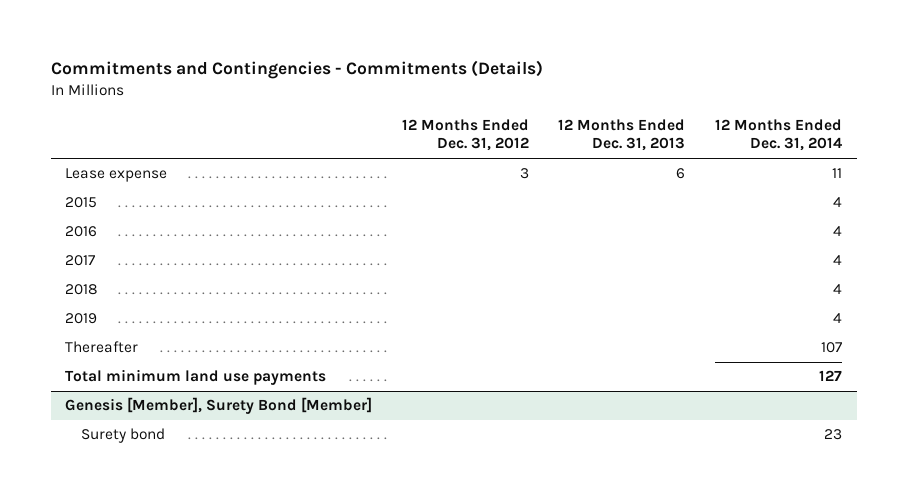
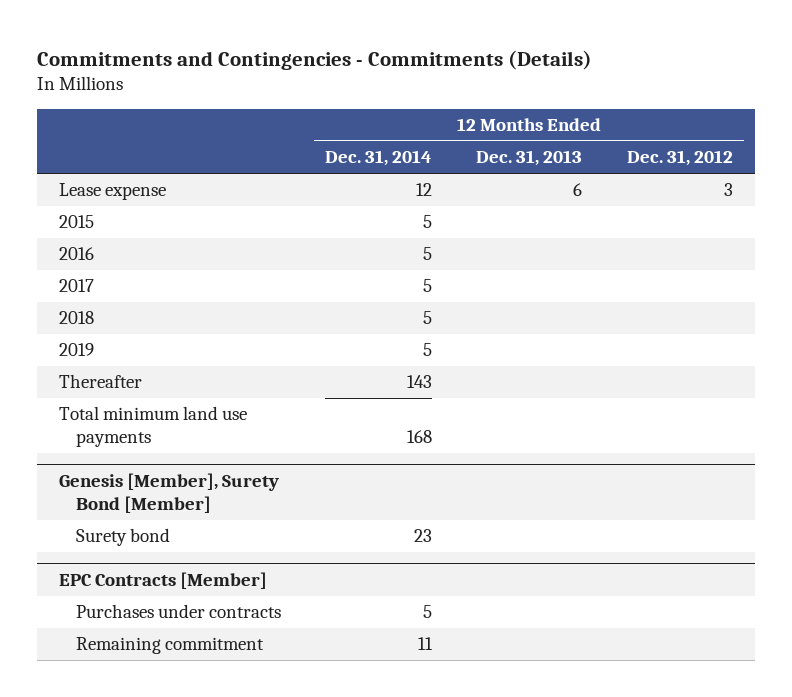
- | 12 Months Ended Dec. 31, 2012 | 12 Months Ended Dec. 31, 2013 | 12 Months Ended Dec. 31, 2014
+ | 12 Months Ended Dec. 31, 2014 | 12 Months Ended Dec. 31, 2013 | 12 Months Ended Dec. 31, 2012
- Lease expense | 3 | 6 | 11
- 2015 | | | 4
- 2016 | | | 4
- 2017 | | | 4
- 2018 | | | 4
- 2019 | | | 4
- Thereafter | | | 107
- Total minimum land use payments | | | 127
+ Lease expense | 12 | 6 | 3
+ 2015 | 5 | |
+ 2016 | 5 | |
+ 2017 | 5 | |
+ 2018 | 5 | |
+ 2019 | 5 | |
+ Thereafter | 143 | |
+ Total minimum land use payments | 168 | |
+ EPC Contracts [Member]
+ Purchases under contracts | 5 | |
+ Remaining commitment | 11 | |

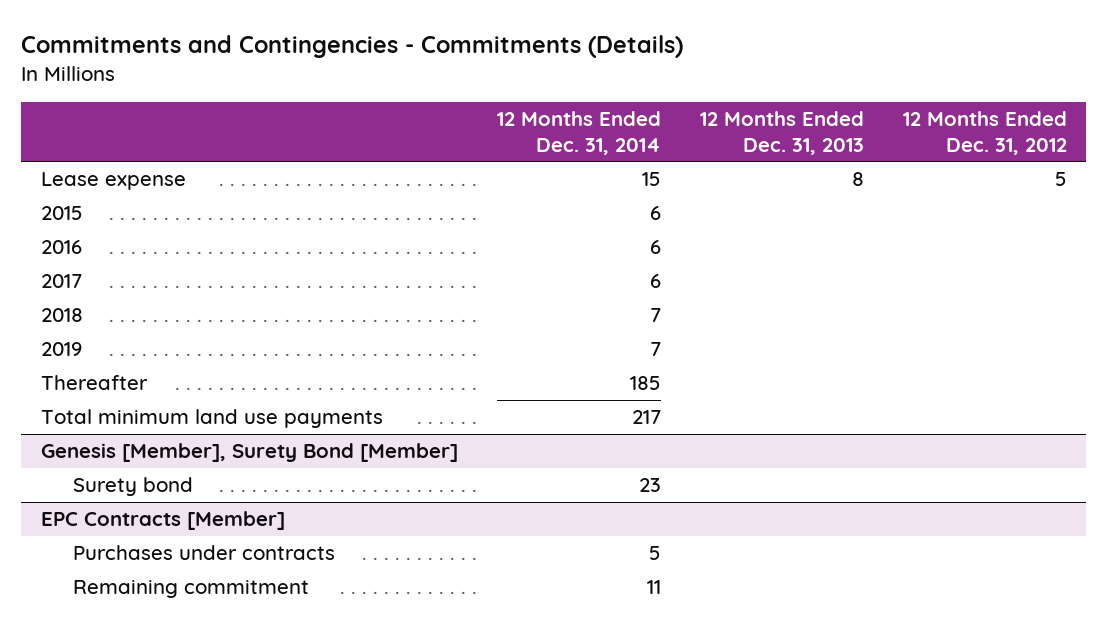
- Lease expense | 12 | 6 | 3
- 2015 | 5 | |
- 2016 | 5 | |
- 2017 | 5 | |
- 2018 | 5 | |
- 2019 | 5 | |
- Thereafter | 143 | |
- Total minimum land use payments | 168 | |
+ Lease expense | 15 | 8 | 5
+ 2015 | 6 | |
+ 2016 | 6 | |
+ 2017 | 6 | |
+ 2018 | 7 | |
+ 2019 | 7 | |
+ Thereafter | 185 | |
+ Total minimum land use payments | 217 | |

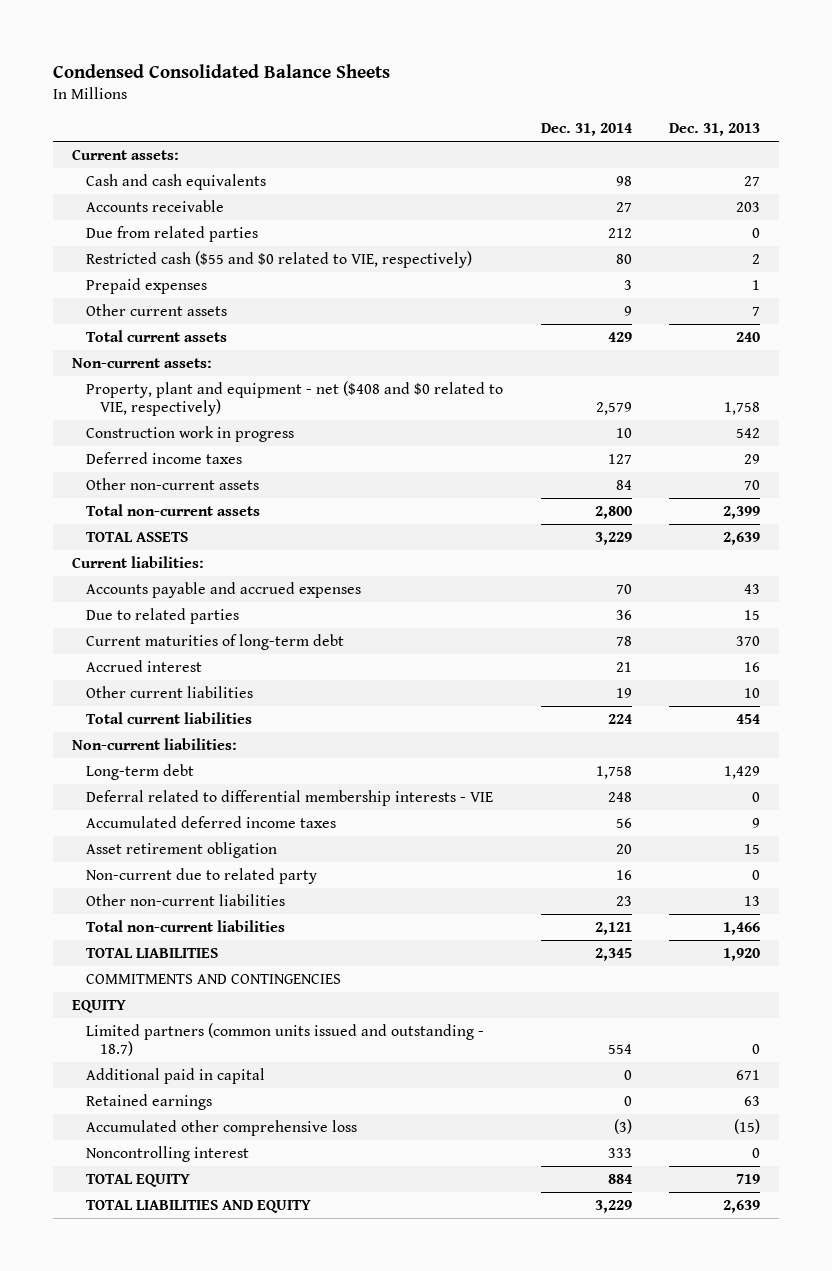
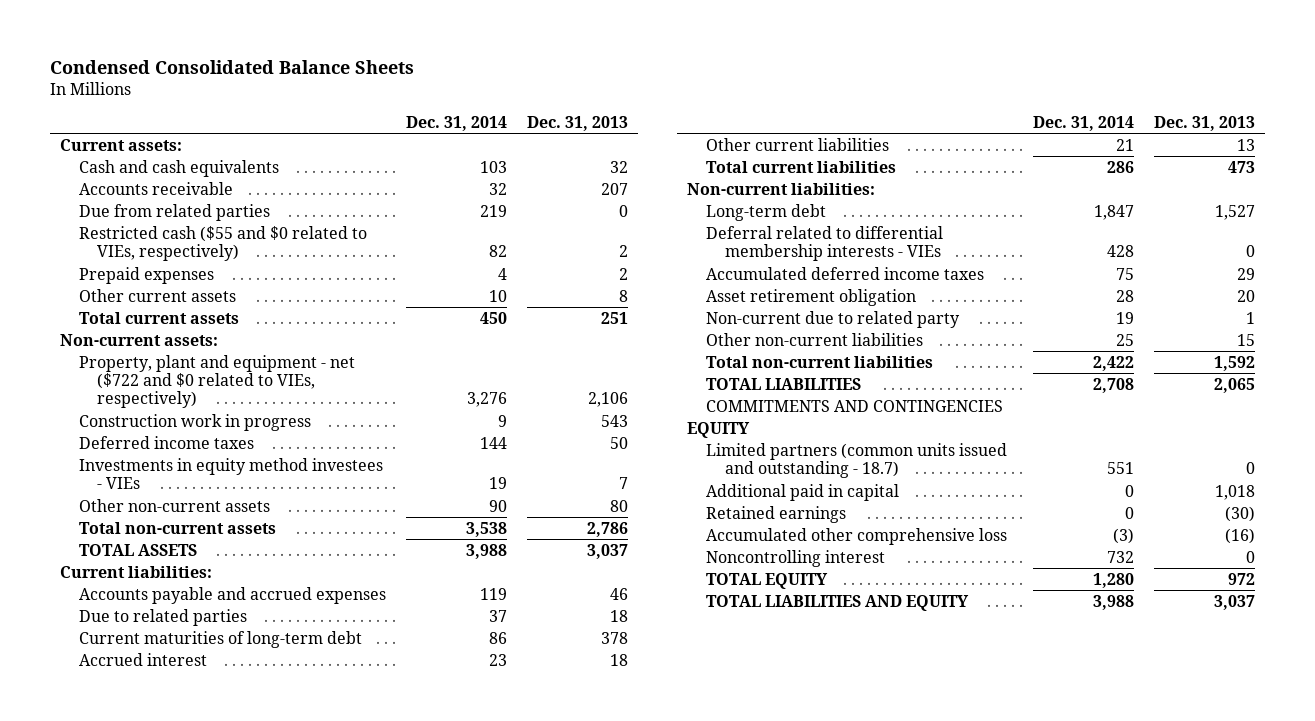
- Cash and cash equivalents | 98 | 27
- Accounts receivable | 27 | 203
- Due from related parties | 212 | 0
- Restricted cash ($55 and $0 related to VIE, respectively) | 80 | 2
- Prepaid expenses | 3 | 1
- Other current assets | 9 | 7
- Total current assets | 429 | 240
+ Cash and cash equivalents | 103 | 32
+ Accounts receivable | 32 | 207
+ Due from related parties | 219 | 0
+ Restricted cash ($55 and $0 related to VIEs, respectively) | 82 | 2
+ Prepaid expenses | 4 | 2
+ Other current assets | 10 | 8
+ Total current assets | 450 | 251
- Property, plant and equipment - net ($408 and $0 related to VIE, respectively) | 2,579 | 1,758
- Construction work in progress | 10 | 542
- Deferred income taxes | 127 | 29
- Other non-current assets | 84 | 70
- Total non-current assets | 2,800 | 2,399
- TOTAL ASSETS | 3,229 | 2,639
+ Property, plant and equipment - net ($722 and $0 related to VIEs, respectively) | 3,276 | 2,106
+ Construction work in progress | 9 | 543
+ Deferred income taxes | 144 | 50
+ Investments in equity method investees - VIEs | 19 | 7
+ Other non-current assets | 90 | 80
+ Total non-current assets | 3,538 | 2,786
+ TOTAL ASSETS | 3,988 | 3,037
- Accounts payable and accrued expenses | 70 | 43
- Due to related parties | 36 | 15
- Current maturities of long-term debt | 78 | 370
- Accrued interest | 21 | 16
- Other current liabilities | 19 | 10
- Total current liabilities | 224 | 454
+ Accounts payable and accrued expenses | 119 | 46
+ Due to related parties | 37 | 18
+ Current maturities of long-term debt | 86 | 378
+ Accrued interest | 23 | 18
+ Other current liabilities | 21 | 13
+ Total current liabilities | 286 | 473
- Long-term debt | 1,758 | 1,429
- Deferral related to differential membership interests - VIE | 248 | 0
- Accumulated deferred income taxes | 56 | 9
- Asset retirement obligation | 20 | 15
- Non-current due to related party | 16 | 0
- Other non-current liabilities | 23 | 13
- Total non-current liabilities | 2,121 | 1,466
- TOTAL LIABILITIES | 2,345 | 1,920
+ Long-term debt | 1,847 | 1,527
+ Deferral related to differential membership interests - VIEs | 428 | 0
+ Accumulated deferred income taxes | 75 | 29
+ Asset retirement obligation | 28 | 20
+ Non-current due to related party | 19 | 1
+ Other non-current liabilities | 25 | 15
+ Total non-current liabilities | 2,422 | 1,592
+ TOTAL LIABILITIES | 2,708 | 2,065
- Limited partners (common units issued and outstanding - 18.7) | 554 | 0
- Additional paid in capital | 0 | 671
- Retained earnings | 0 | 63
- Accumulated other comprehensive loss | (3) | (15)
- Noncontrolling interest | 333 | 0
- TOTAL EQUITY | 884 | 719
- TOTAL LIABILITIES AND EQUITY | 3,229 | 2,639
+ Limited partners (common units issued and outstanding - 18.7) | 551 | 0
+ Additional paid in capital | 0 | 1,018
+ Retained earnings | 0 | (30)
+ Accumulated other comprehensive loss | (3) | (16)
+ Noncontrolling interest | 732 | 0
+ TOTAL EQUITY | 1,280 | 972
+ TOTAL LIABILITIES AND EQUITY | 3,988 | 3,037

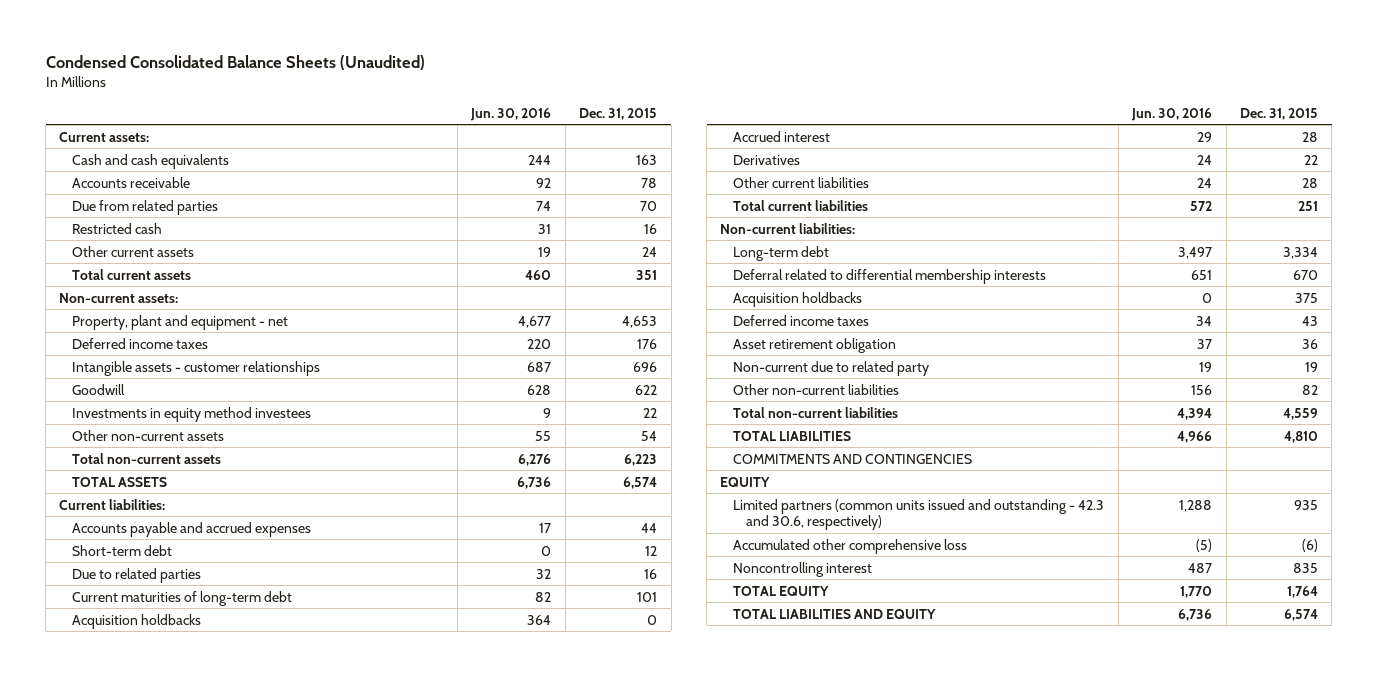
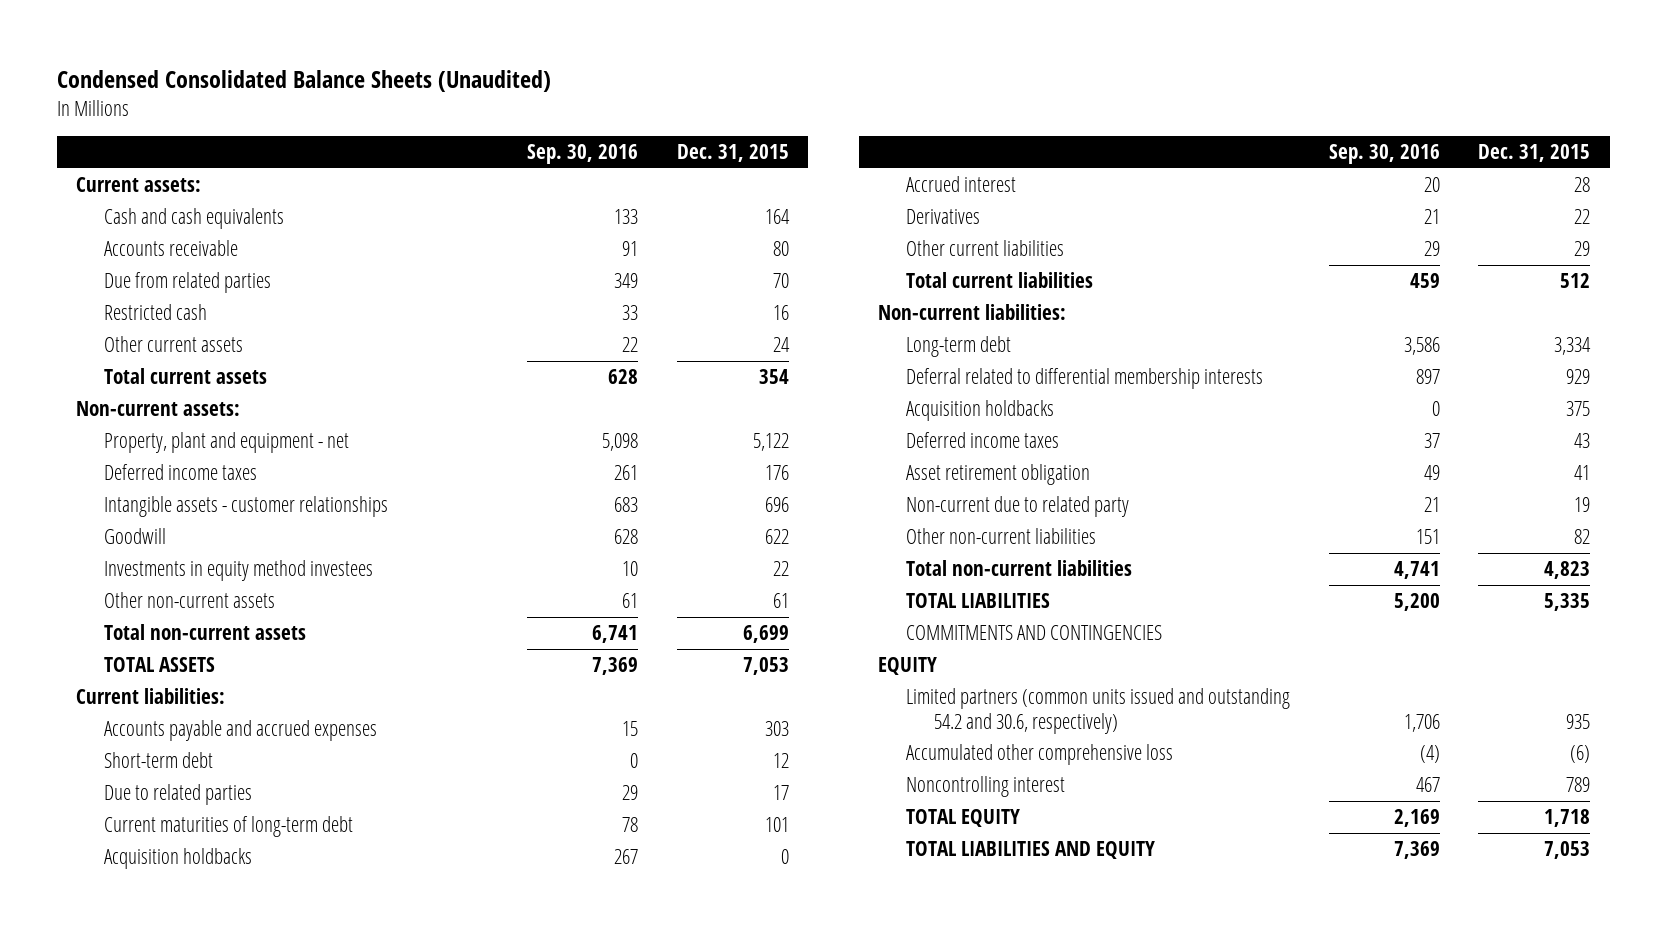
- | Jun. 30, 2016 | Dec. 31, 2015
+ | Sep. 30, 2016 | Dec. 31, 2015
- Cash and cash equivalents | 244 | 163
- Accounts receivable | 92 | 78
+ Cash and cash equivalents | 133 | 164
+ Accounts receivable | 91 | 80
- Total current assets | 460 | 351
+ Total current assets | 628 | 354
- Property, plant and equipment - net | 4,677 | 4,653
+ Property, plant and equipment - net | 5,098 | 5,122
- Other non-current assets | 55 | 54
- Total non-current assets | 6,276 | 6,223
- TOTAL ASSETS | 6,736 | 6,574
+ Other non-current assets | 61 | 61
+ Total non-current assets | 6,741 | 6,699
+ TOTAL ASSETS | 7,369 | 7,053
- Accounts payable and accrued expenses | 17 | 44
+ Accounts payable and accrued expenses | 15 | 303
- Due to related parties | 32 | 16
+ Due to related parties | 29 | 17
- Other current liabilities | 24 | 28
- Total current liabilities | 572 | 251
+ Other current liabilities | 29 | 29
+ Total current liabilities | 459 | 512
- Deferral related to differential membership interests | 651 | 670
+ Deferral related to differential membership interests | 897 | 929
- Asset retirement obligation | 37 | 36
+ Asset retirement obligation | 49 | 41
- Total non-current liabilities | 4,394 | 4,559
- TOTAL LIABILITIES | 4,966 | 4,810
+ Total non-current liabilities | 4,741 | 4,823
+ TOTAL LIABILITIES | 5,200 | 5,335
- Limited partners (common units issued and outstanding - 42.3 and 30.6, respectively) | 1,288 | 935
+ Limited partners (common units issued and outstanding 54.2 and 30.6, respectively) | 1,706 | 935
- Noncontrolling interest | 487 | 835
- TOTAL EQUITY | 1,770 | 1,764
- TOTAL LIABILITIES AND EQUITY | 6,736 | 6,574
+ Noncontrolling interest | 467 | 789
+ TOTAL EQUITY | 2,169 | 1,718
+ TOTAL LIABILITIES AND EQUITY | 7,369 | 7,053

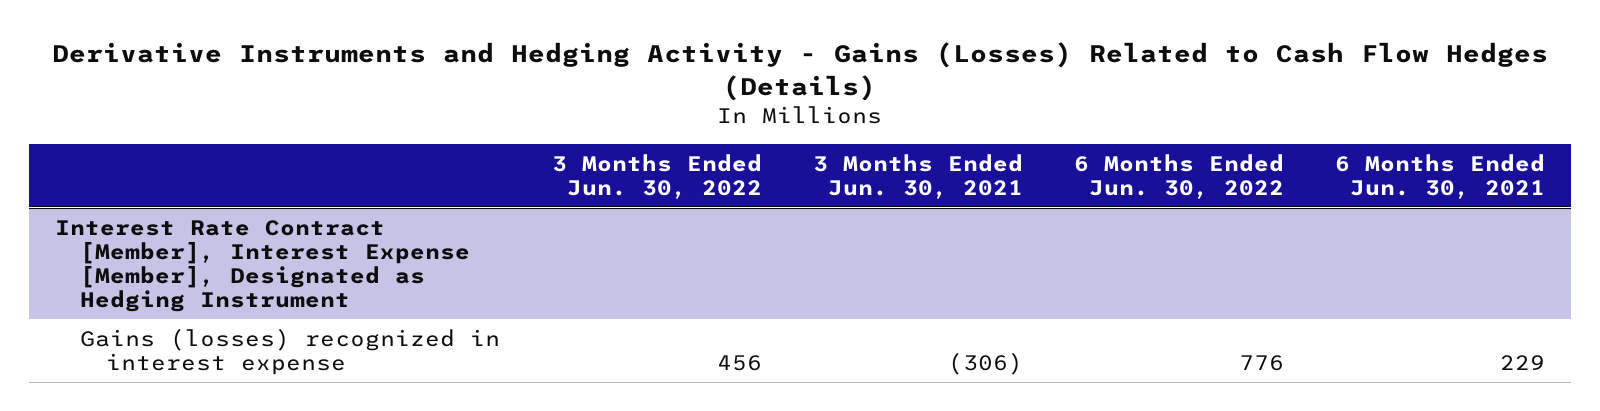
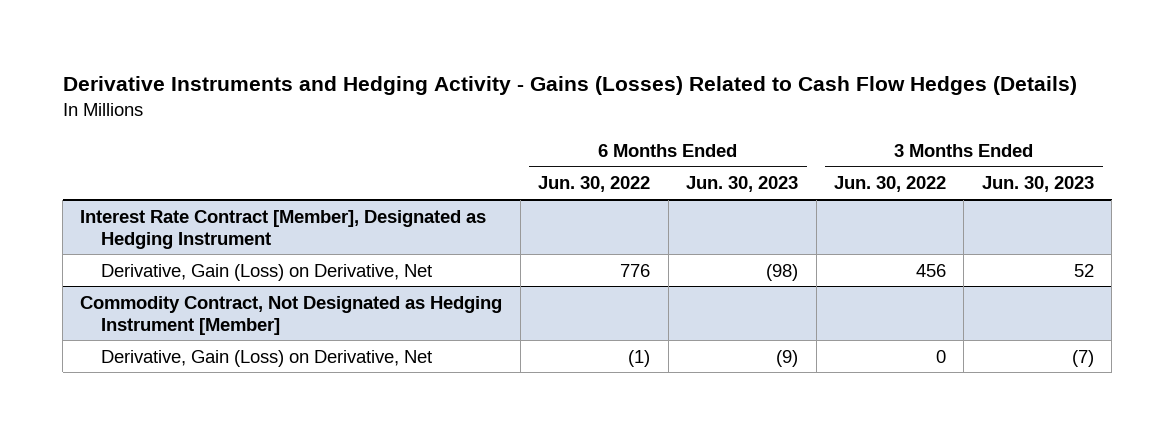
- | 3 Months Ended Jun. 30, 2022 | 3 Months Ended Jun. 30, 2021 | 6 Months Ended Jun. 30, 2022 | 6 Months Ended Jun. 30, 2021
+ | 6 Months Ended Jun. 30, 2022 | 6 Months Ended Jun. 30, 2023 | 3 Months Ended Jun. 30, 2022 | 3 Months Ended Jun. 30, 2023
- Interest Rate Contract [Member], Interest Expense [Member], Designated as Hedging Instrument
- Gains (losses) recognized in interest expense | 456 | (306) | 776 | 229
+ Interest Rate Contract [Member], Designated as Hedging Instrument
+ Derivative, Gain (Loss) on Derivative, Net | 776 | (98) | 456 | 52
+ Commodity Contract, Not Designated as Hedging Instrument [Member]
+ Derivative, Gain (Loss) on Derivative, Net | (1) | (9) | 0 | (7)

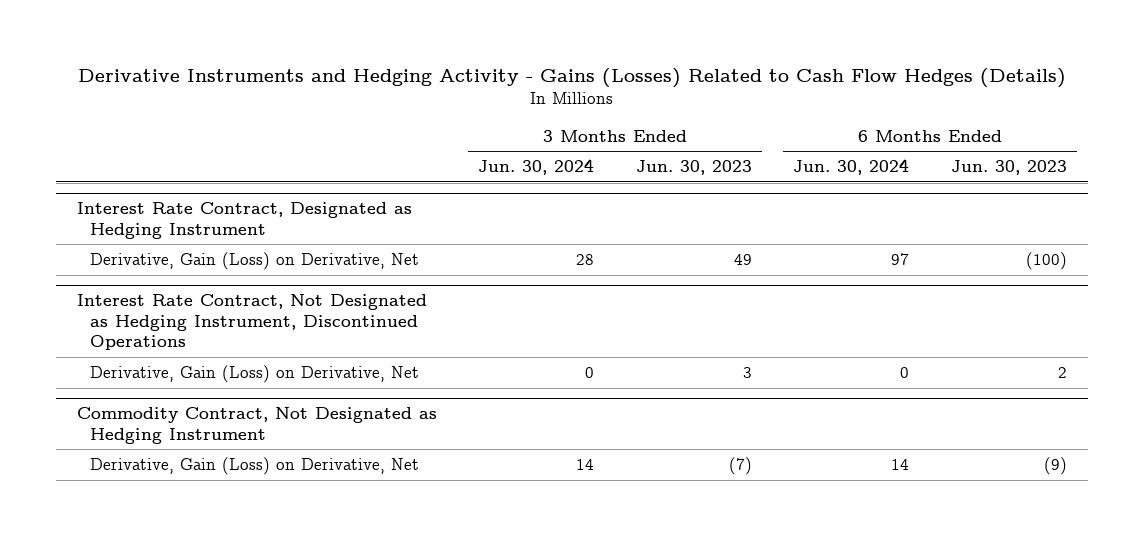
- | 6 Months Ended Jun. 30, 2022 | 6 Months Ended Jun. 30, 2023 | 3 Months Ended Jun. 30, 2022 | 3 Months Ended Jun. 30, 2023
+ | 3 Months Ended Jun. 30, 2024 | 3 Months Ended Jun. 30, 2023 | 6 Months Ended Jun. 30, 2024 | 6 Months Ended Jun. 30, 2023
- Interest Rate Contract [Member], Designated as Hedging Instrument
- Derivative, Gain (Loss) on Derivative, Net | 776 | (98) | 456 | 52
- Commodity Contract, Not Designated as Hedging Instrument [Member]
+ Interest Rate Contract, Designated as Hedging Instrument
+ Derivative, Gain (Loss) on Derivative, Net | 28 | 49 | 97 | (100)
+ Interest Rate Contract, Not Designated as Hedging Instrument, Discontinued Operations
+ Derivative, Gain (Loss) on Derivative, Net | 0 | 3 | 0 | 2
+ Commodity Contract, Not Designated as Hedging Instrument

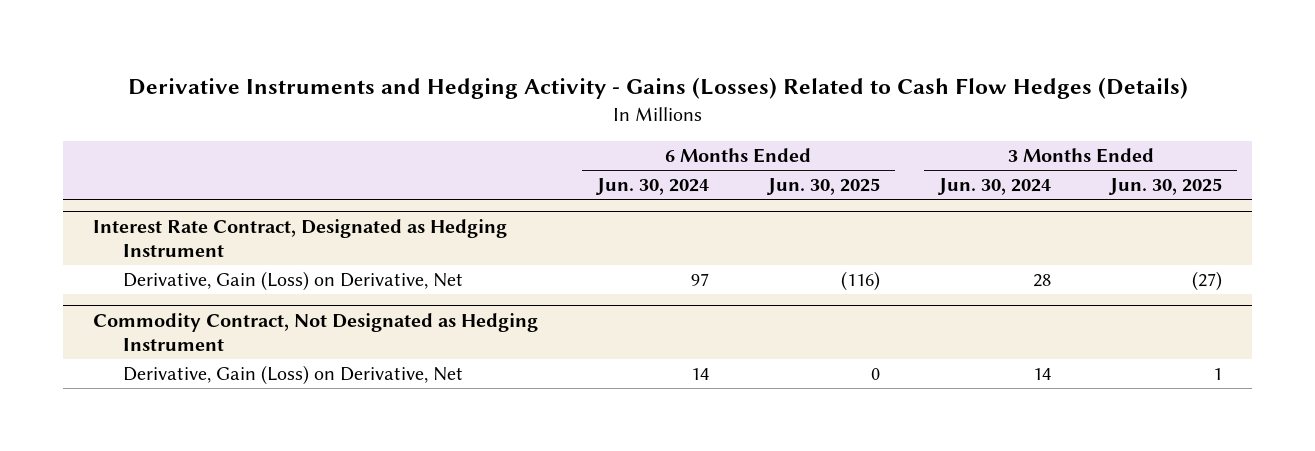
- | 3 Months Ended Jun. 30, 2024 | 3 Months Ended Jun. 30, 2023 | 6 Months Ended Jun. 30, 2024 | 6 Months Ended Jun. 30, 2023
+ | 6 Months Ended Jun. 30, 2024 | 6 Months Ended Jun. 30, 2025 | 3 Months Ended Jun. 30, 2024 | 3 Months Ended Jun. 30, 2025
- Interest Rate Contract, Not Designated as Hedging Instrument, Discontinued Operations
- Derivative, Gain (Loss) on Derivative, Net | 0 | 3 | 0 | 2

